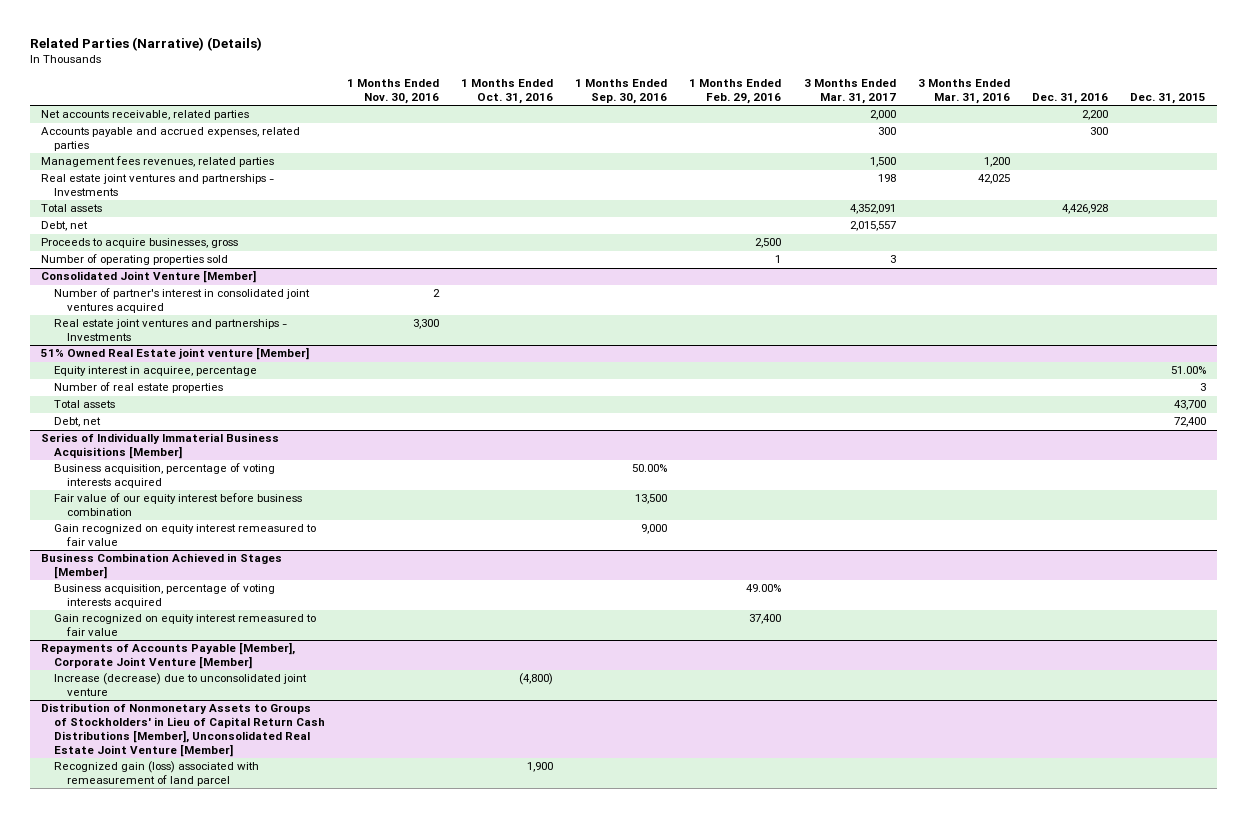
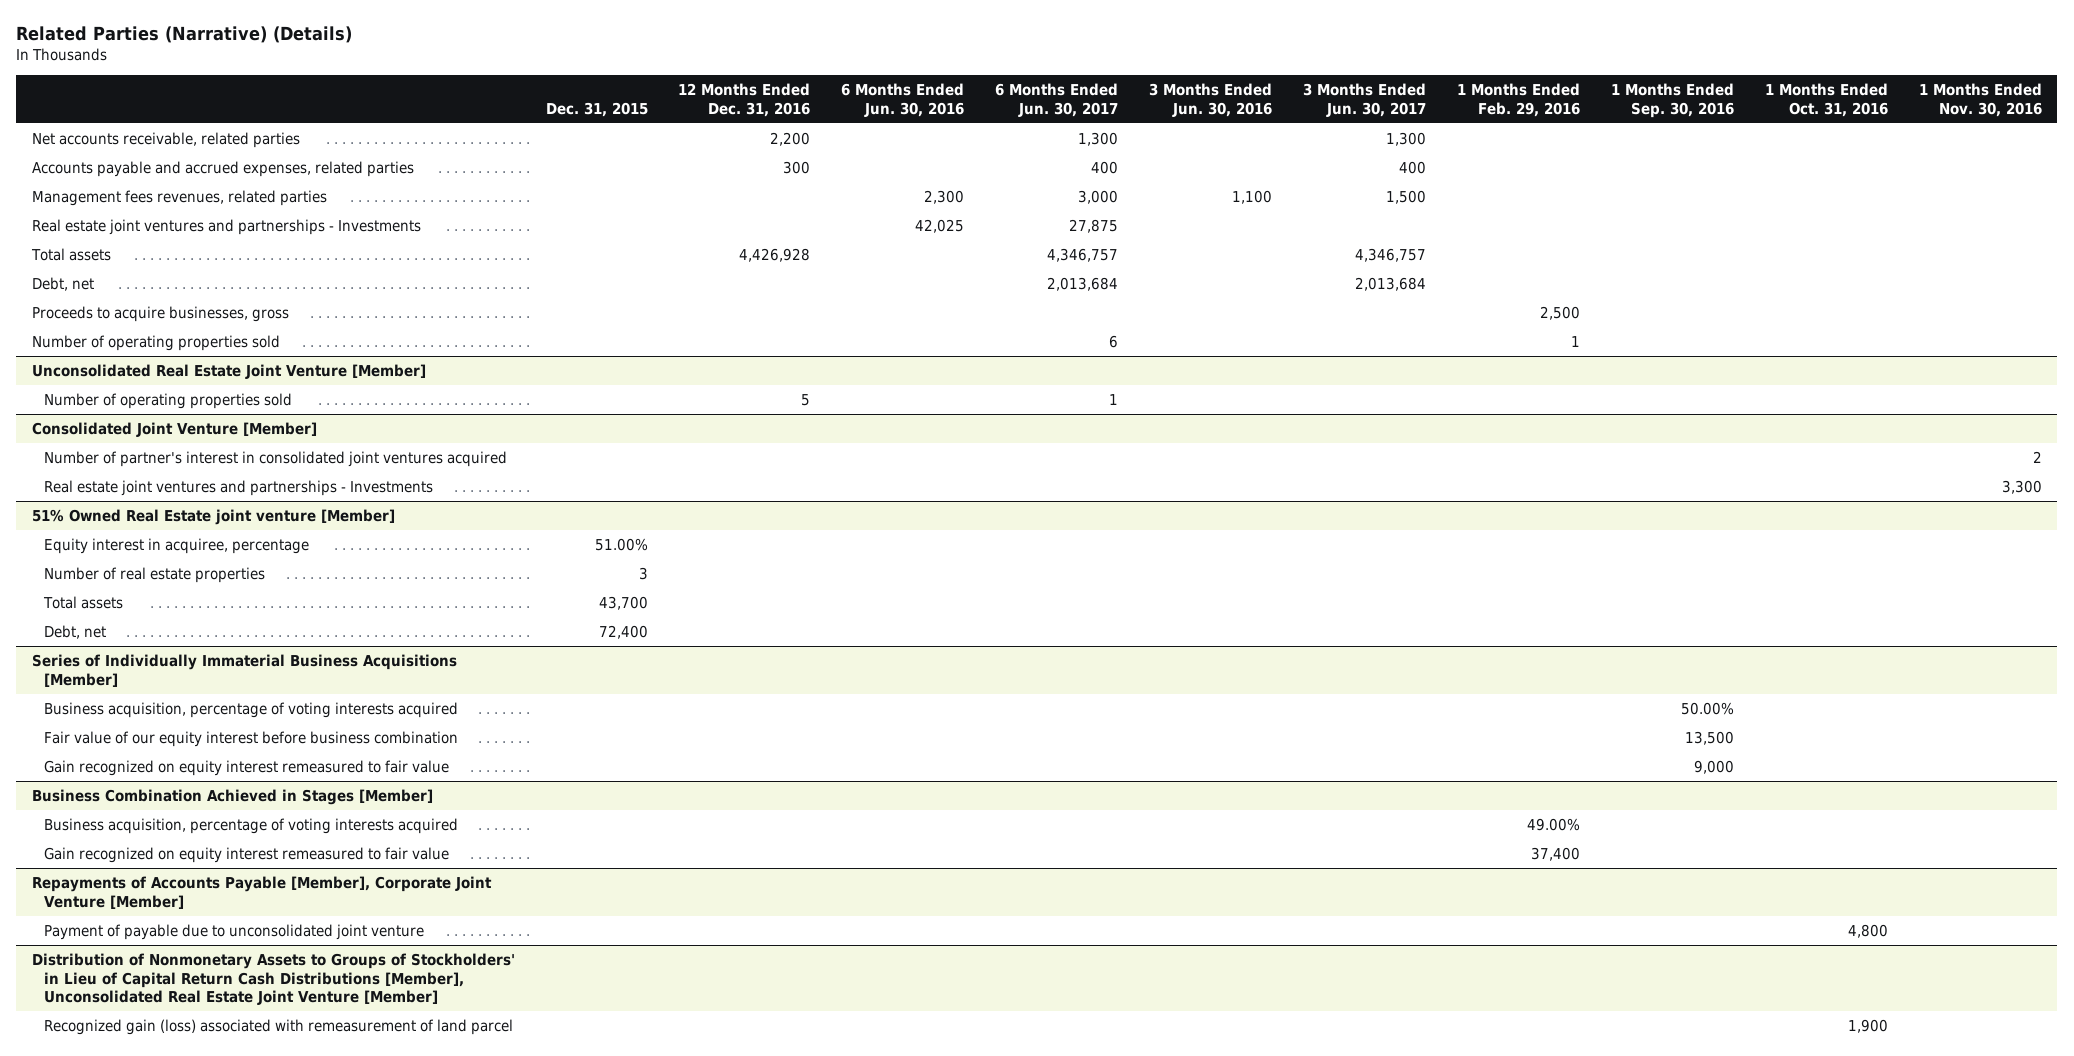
- | 1 Months Ended Nov. 30, 2016 | 1 Months Ended Oct. 31, 2016 | 1 Months Ended Sep. 30, 2016 | 1 Months Ended Feb. 29, 2016 | 3 Months Ended Mar. 31, 2017 | 3 Months Ended Mar. 31, 2016 | Dec. 31, 2016 | Dec. 31, 2015
+ | Dec. 31, 2015 | 12 Months Ended Dec. 31, 2016 | 6 Months Ended Jun. 30, 2016 | 6 Months Ended Jun. 30, 2017 | 3 Months Ended Jun. 30, 2016 | 3 Months Ended Jun. 30, 2017 | 1 Months Ended Feb. 29, 2016 | 1 Months Ended Sep. 30, 2016 | 1 Months Ended Oct. 31, 2016 | 1 Months Ended Nov. 30, 2016
+ Unconsolidated Real Estate Joint Venture [Member]
+ Number of operating properties sold | | 5 | | 1 | | | | | |
@ Repayments of Accounts Payable [Member], Corporate Joint Venture [Member]
- Increase (decrease) due to unconsolidated joint venture | | (4,800) | | | | | |
+ Payment of payable due to unconsolidated joint venture | | | | | | | | | 4,800 |

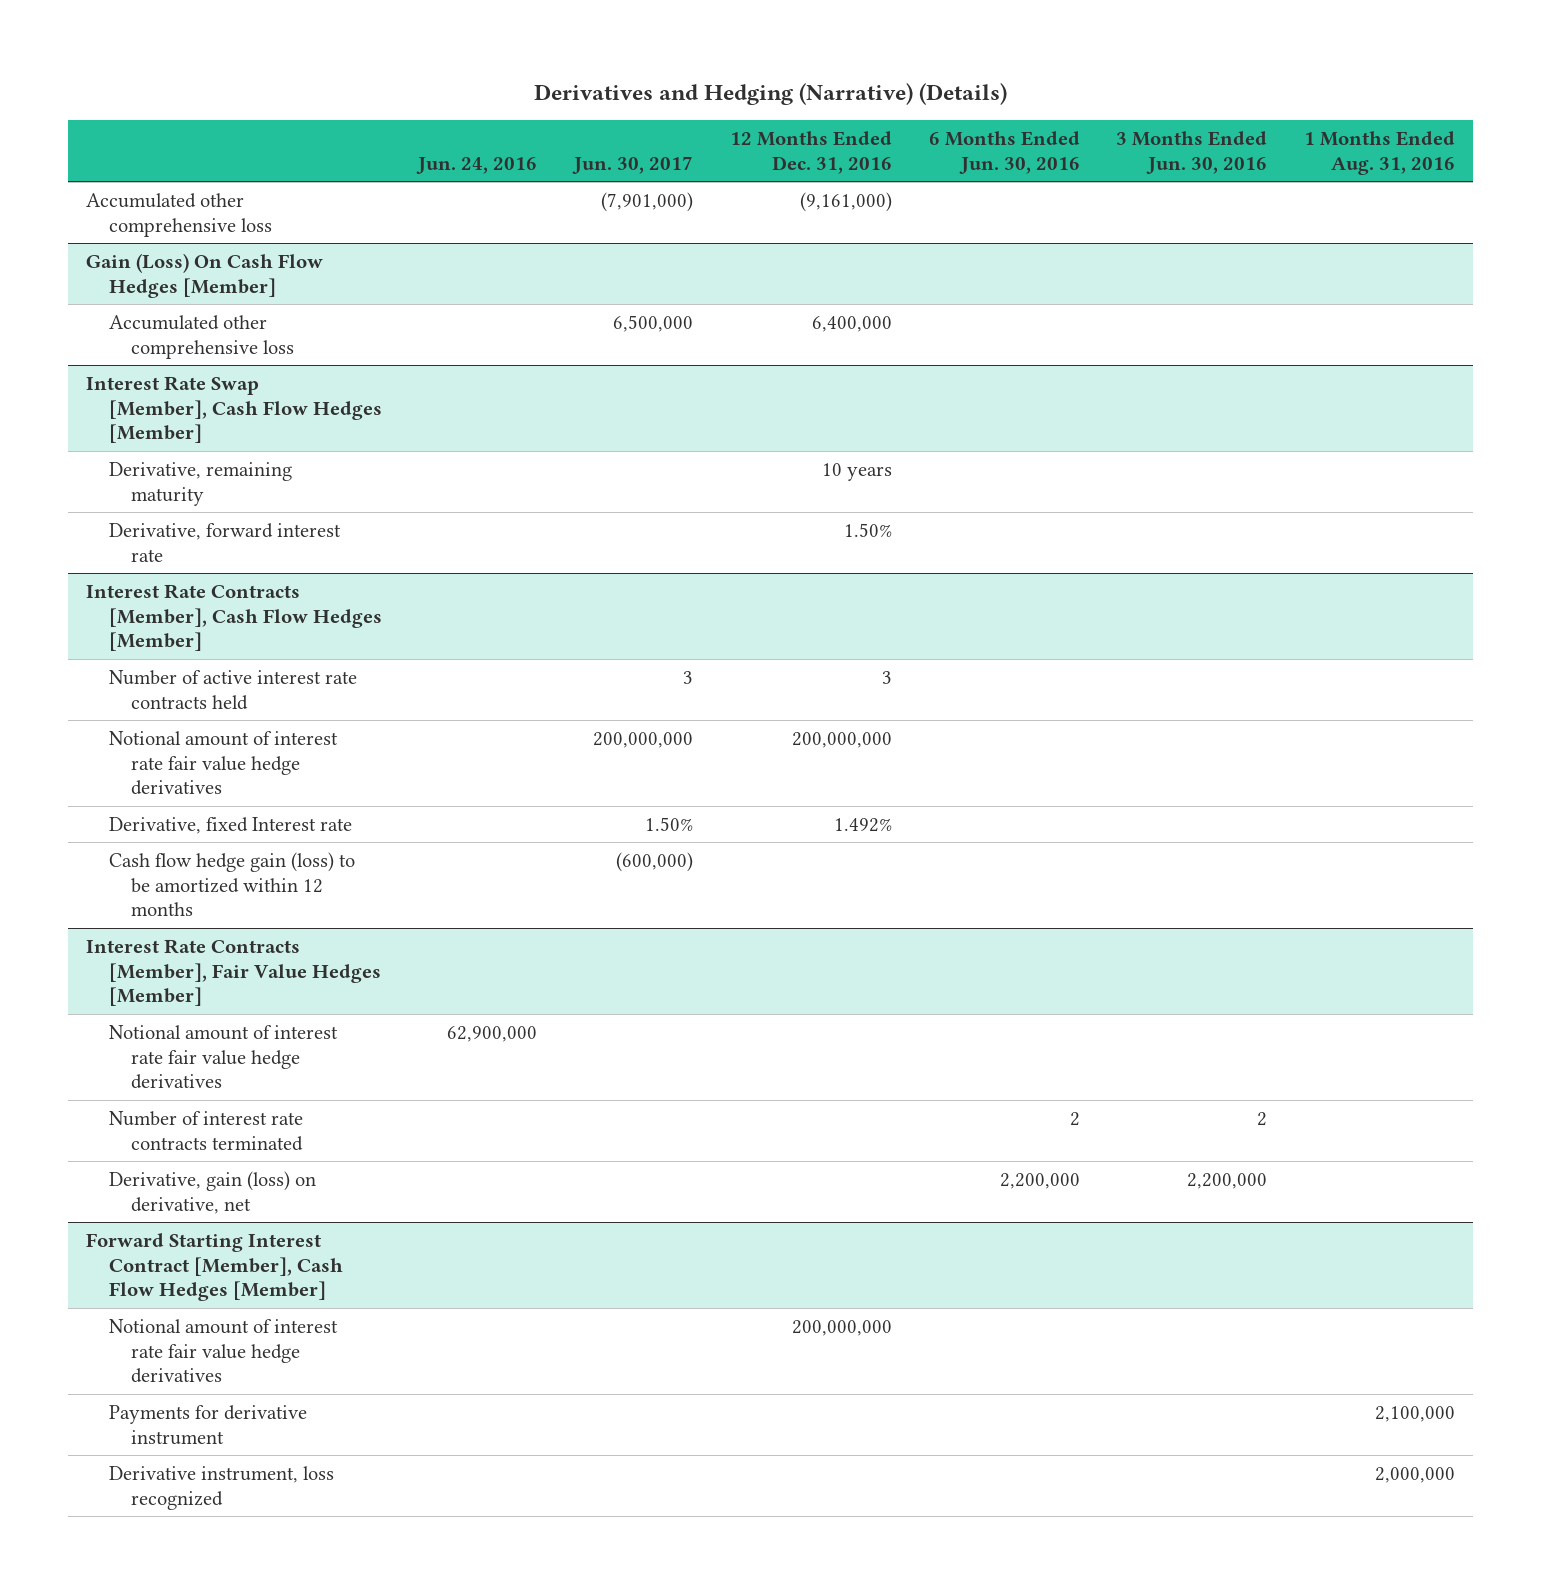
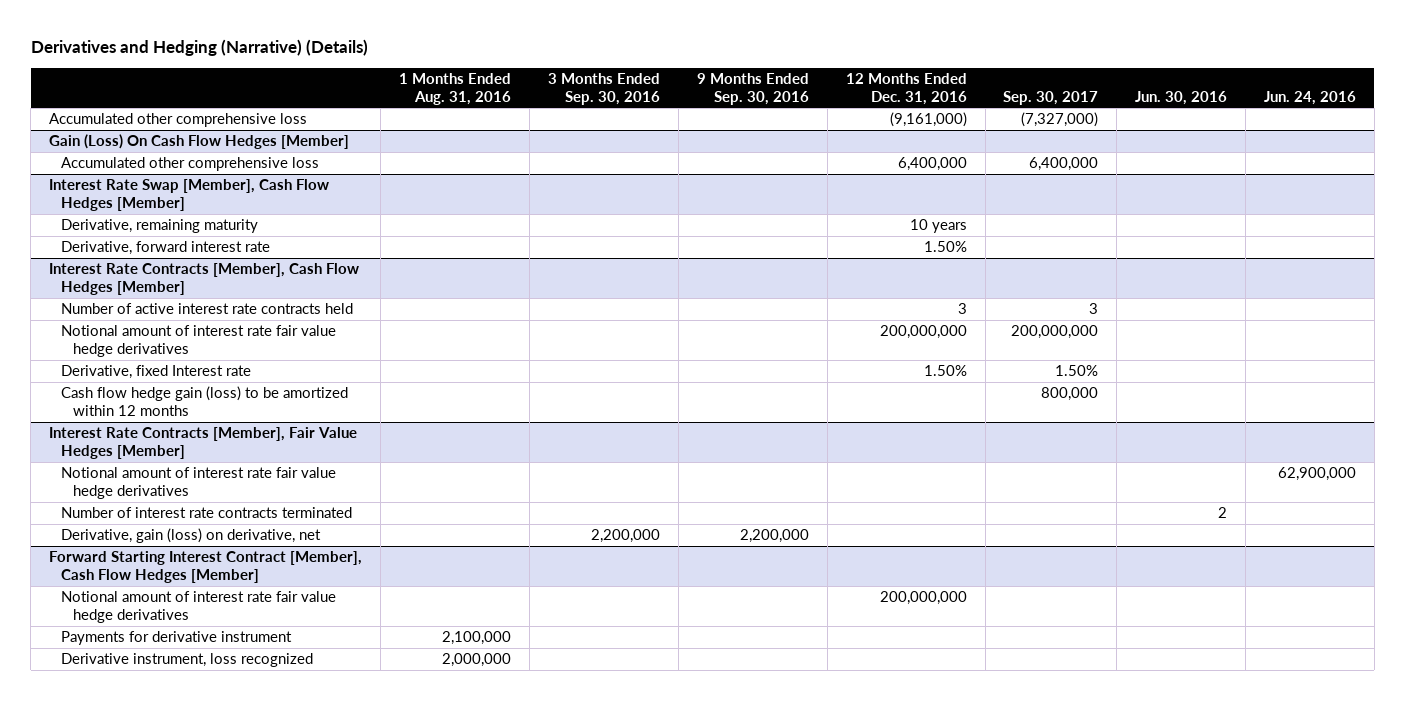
- | Jun. 24, 2016 | Jun. 30, 2017 | 12 Months Ended Dec. 31, 2016 | 6 Months Ended Jun. 30, 2016 | 3 Months Ended Jun. 30, 2016 | 1 Months Ended Aug. 31, 2016
+ | 1 Months Ended Aug. 31, 2016 | 3 Months Ended Sep. 30, 2016 | 9 Months Ended Sep. 30, 2016 | 12 Months Ended Dec. 31, 2016 | Sep. 30, 2017 | Jun. 30, 2016 | Jun. 24, 2016
@ Interest Rate Contracts [Member], Cash Flow Hedges [Member]
- Derivative, fixed Interest rate | | 1.50% | 1.492% | | |
+ Derivative, fixed Interest rate | | | | 1.50% | 1.50% | |

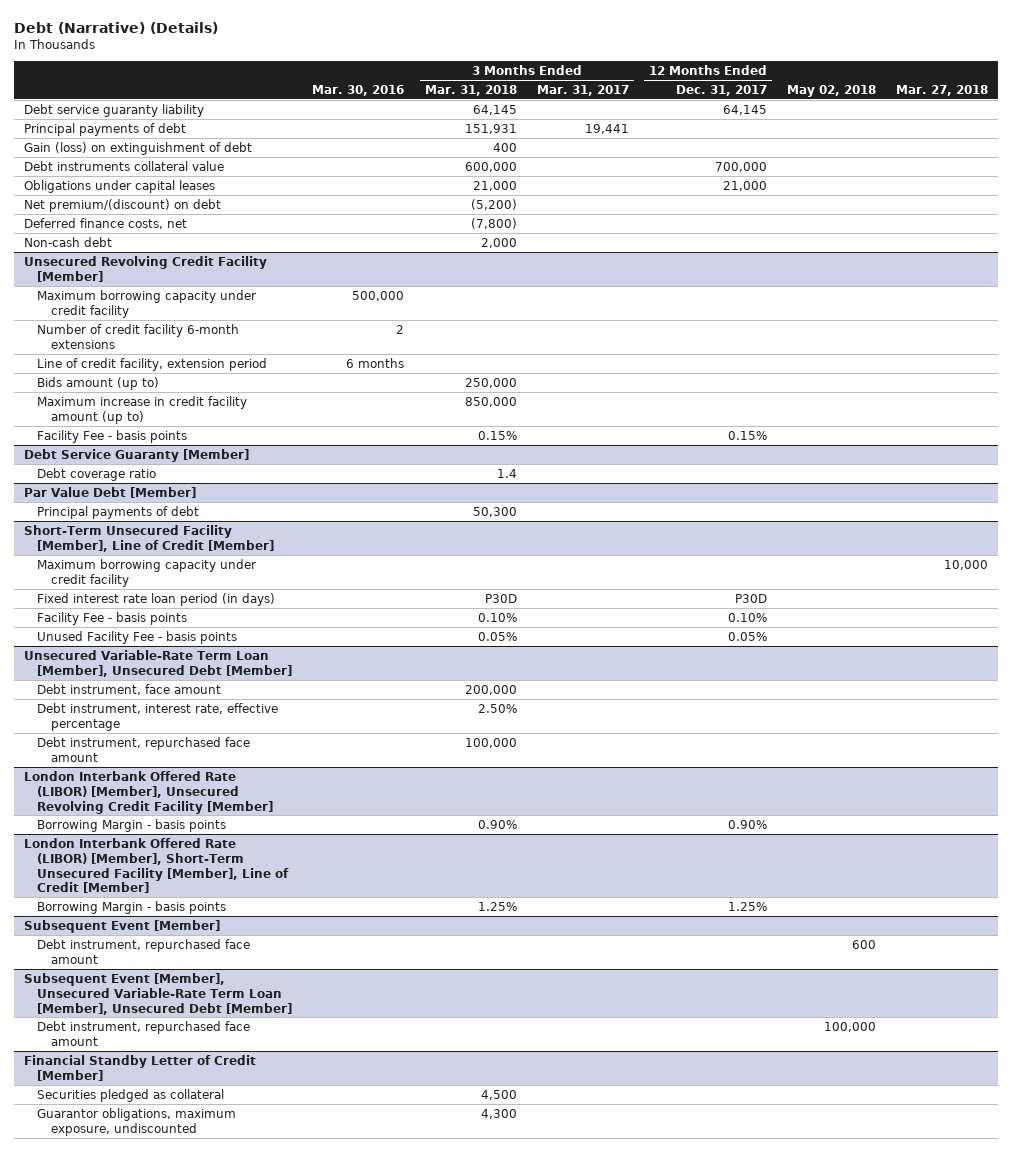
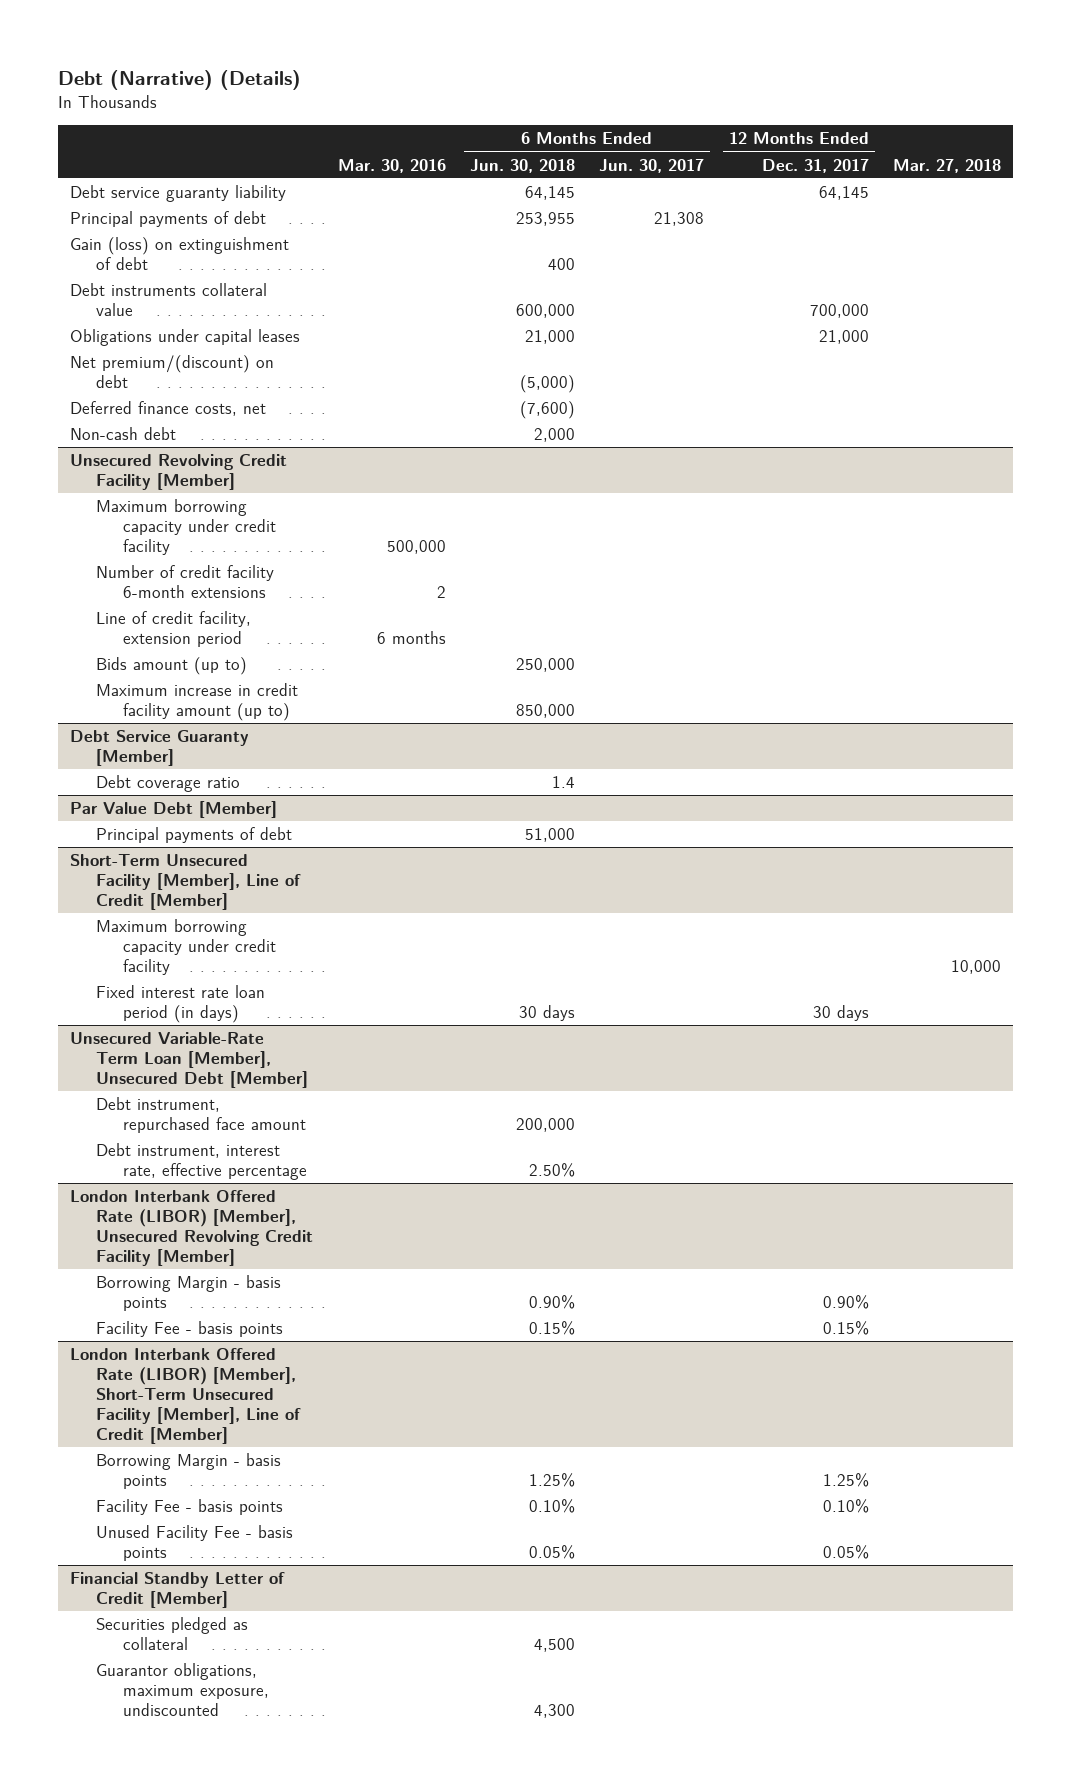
- | Mar. 30, 2016 | 3 Months Ended Mar. 31, 2018 | 3 Months Ended Mar. 31, 2017 | 12 Months Ended Dec. 31, 2017 | May 02, 2018 | Mar. 27, 2018
+ | Mar. 30, 2016 | 6 Months Ended Jun. 30, 2018 | 6 Months Ended Jun. 30, 2017 | 12 Months Ended Dec. 31, 2017 | Mar. 27, 2018
@ Unsecured Revolving Credit Facility [Member]
- Facility Fee - basis points | | 0.15% | | 0.15% | |
@ Short-Term Unsecured Facility [Member], Line of Credit [Member]
- Fixed interest rate loan period (in days) | | P30D | | P30D | |
- Facility Fee - basis points | | 0.10% | | 0.10% | |
- Unused Facility Fee - basis points | | 0.05% | | 0.05% | |
+ Fixed interest rate loan period (in days) | | 30 days | | 30 days |
@ Unsecured Variable-Rate Term Loan [Member], Unsecured Debt [Member]
- Debt instrument, face amount | | 200,000 | | | |
moved down: Debt instrument, interest rate, effective percentage | | 2.50% | | |
@ London Interbank Offered Rate (LIBOR) [Member], Unsecured Revolving Credit Facility [Member]
+ Facility Fee - basis points | | 0.15% | | 0.15% |
- Subsequent Event [Member]
- Debt instrument, repurchased face amount | | | | | 600 |
- Subsequent Event [Member], Unsecured Variable-Rate Term Loan [Member], Unsecured Debt [Member]
- Debt instrument, repurchased face amount | | | | | 100,000 |
@ London Interbank Offered Rate (LIBOR) [Member], Short-Term Unsecured Facility [Member], Line of Credit [Member]
+ Facility Fee - basis points | | 0.10% | | 0.10% |
+ Unused Facility Fee - basis points | | 0.05% | | 0.05% |

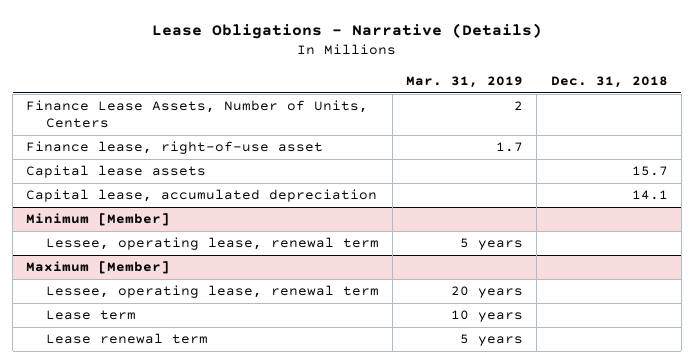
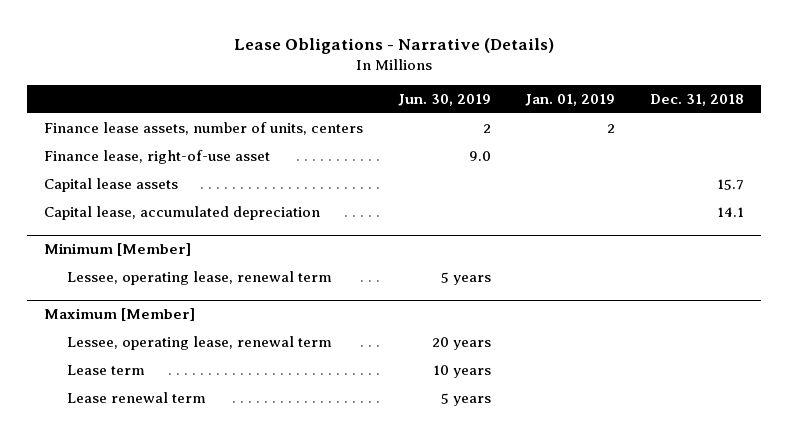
- | Mar. 31, 2019 | Dec. 31, 2018
+ | Jun. 30, 2019 | Jan. 01, 2019 | Dec. 31, 2018
- Finance Lease Assets, Number of Units, Centers | 2 |
+ Finance lease assets, number of units, centers | 2 | 2 |

